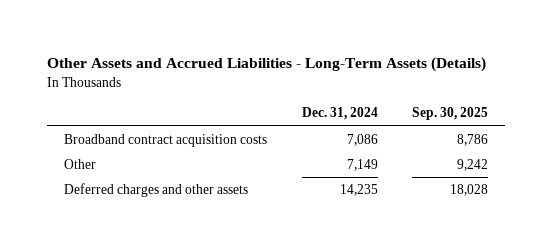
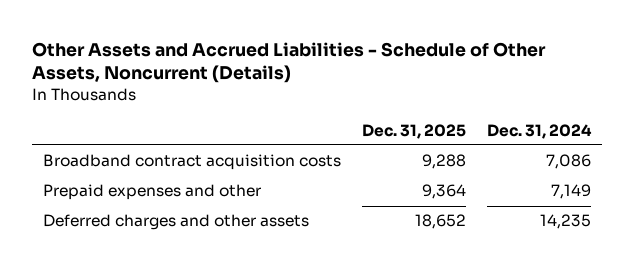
- Other Assets and Accrued Liabilities - Long-Term Assets (Details)
+ Other Assets and Accrued Liabilities - Schedule of Other Assets, Noncurrent (Details)
- | Dec. 31, 2024 | Sep. 30, 2025
+ | Dec. 31, 2025 | Dec. 31, 2024
- Other | 7,149 | 9,242
+ Prepaid expenses and other | 9,364 | 7,149

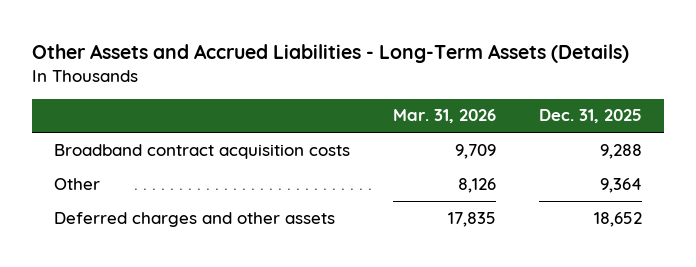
- Other Assets and Accrued Liabilities - Schedule of Other Assets, Noncurrent (Details)
+ Other Assets and Accrued Liabilities - Long-Term Assets (Details)
- | Dec. 31, 2025 | Dec. 31, 2024
+ | Mar. 31, 2026 | Dec. 31, 2025
- Prepaid expenses and other | 9,364 | 7,149
+ Other | 8,126 | 9,364

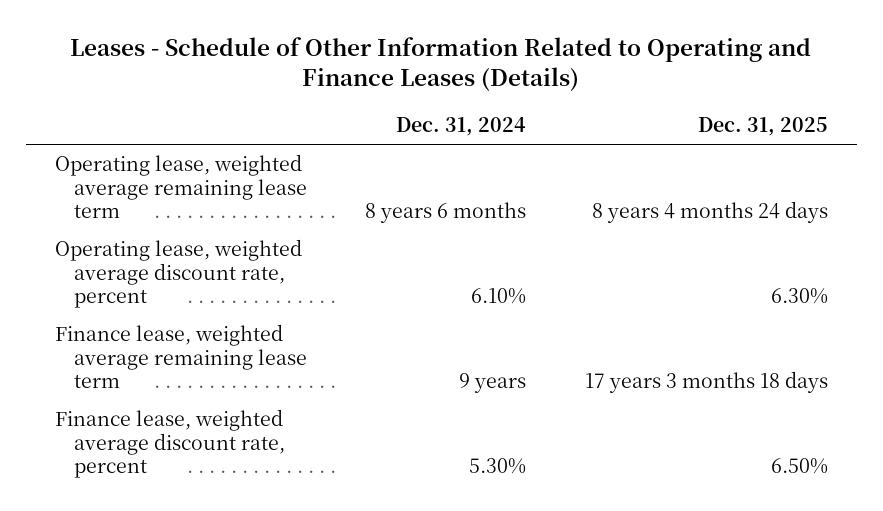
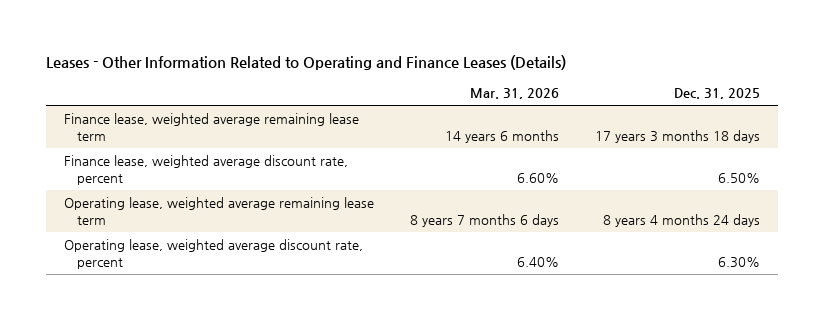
- Leases - Schedule of Other Information Related to Operating and Finance Leases (Details)
+ Leases - Other Information Related to Operating and Finance Leases (Details)
- | Dec. 31, 2024 | Dec. 31, 2025
+ | Mar. 31, 2026 | Dec. 31, 2025
moved down: Operating lease, weighted average remaining lease term | 8 years 7 months 6 days | 8 years 4 months 24 days
moved down: Operating lease, weighted average discount rate, percent | 6.40% | 6.30%

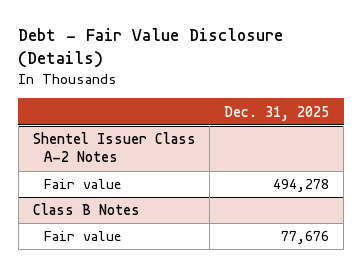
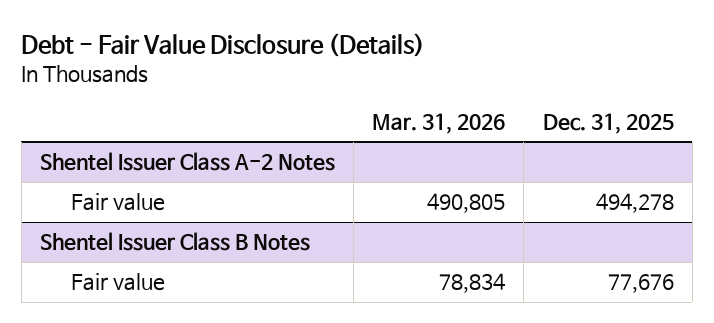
- | Dec. 31, 2025
+ | Mar. 31, 2026 | Dec. 31, 2025
- Class B Notes
+ Shentel Issuer Class B Notes

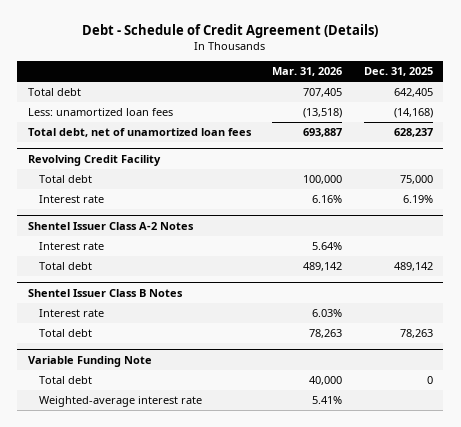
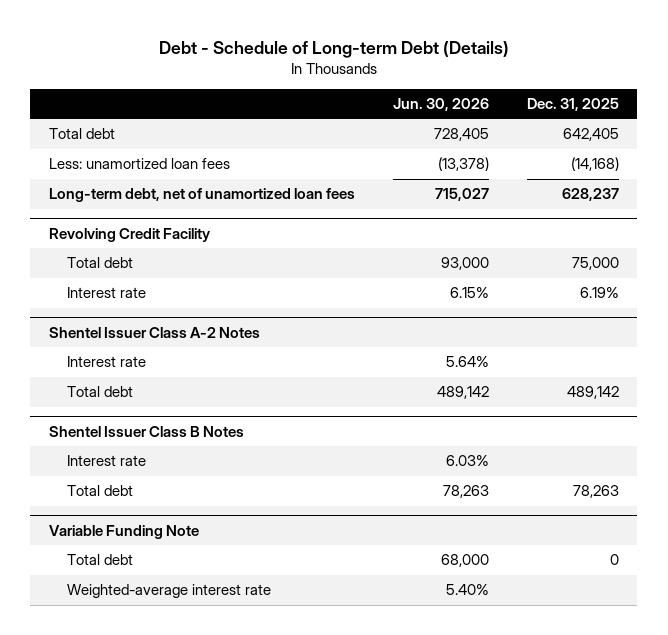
- Debt - Schedule of Credit Agreement (Details)
+ Debt - Schedule of Long-term Debt (Details)
- | Mar. 31, 2026 | Dec. 31, 2025
+ | Jun. 30, 2026 | Dec. 31, 2025
- Total debt, net of unamortized loan fees | 693,887 | 628,237
+ Long-term debt, net of unamortized loan fees | 715,027 | 628,237

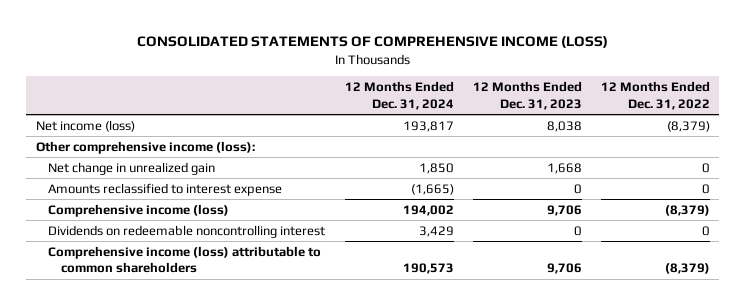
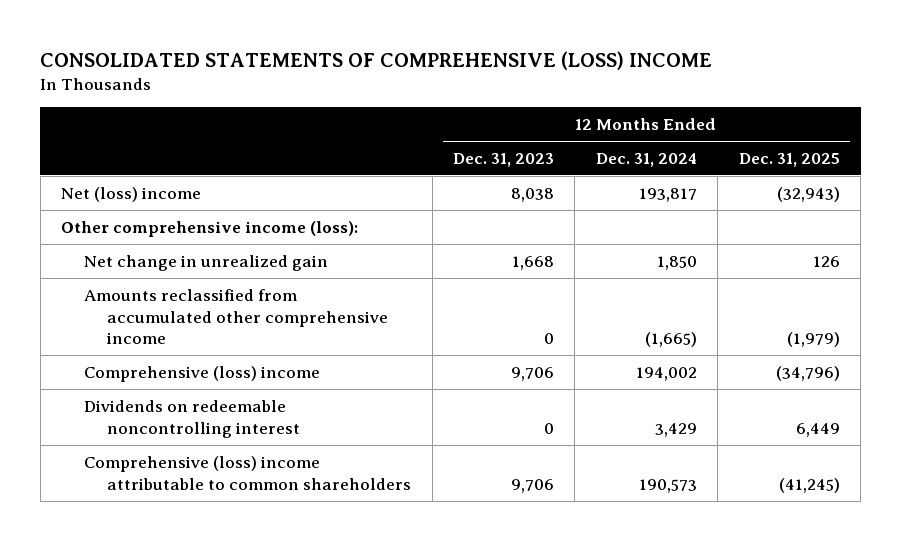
- CONSOLIDATED STATEMENTS OF COMPREHENSIVE INCOME (LOSS)
+ CONSOLIDATED STATEMENTS OF COMPREHENSIVE (LOSS) INCOME
- | 12 Months Ended Dec. 31, 2024 | 12 Months Ended Dec. 31, 2023 | 12 Months Ended Dec. 31, 2022
+ | 12 Months Ended Dec. 31, 2023 | 12 Months Ended Dec. 31, 2024 | 12 Months Ended Dec. 31, 2025
- Net income (loss) | 193,817 | 8,038 | (8,379)
+ Net (loss) income | 8,038 | 193,817 | (32,943)
- Amounts reclassified to interest expense | (1,665) | 0 | 0
- Comprehensive income (loss) | 194,002 | 9,706 | (8,379)
+ Amounts reclassified from accumulated other comprehensive income | 0 | (1,665) | (1,979)
+ Comprehensive (loss) income | 9,706 | 194,002 | (34,796)
- Comprehensive income (loss) attributable to common shareholders | 190,573 | 9,706 | (8,379)
+ Comprehensive (loss) income attributable to common shareholders | 9,706 | 190,573 | (41,245)

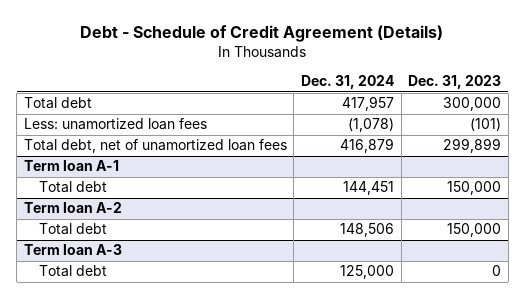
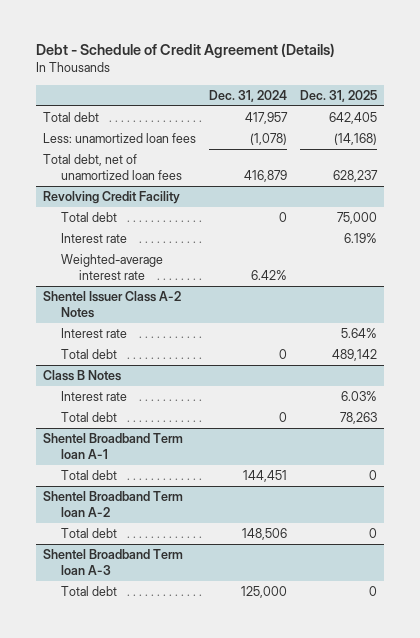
- | Dec. 31, 2024 | Dec. 31, 2023
+ | Dec. 31, 2024 | Dec. 31, 2025
- Term loan A-1
+ Revolving Credit Facility
+ Total debt | 0 | 75,000
+ Interest rate | | 6.19%
+ Weighted-average interest rate | 6.42% |
+ Shentel Issuer Class A-2 Notes
+ Interest rate | | 5.64%
+ Total debt | 0 | 489,142
+ Class B Notes
+ Interest rate | | 6.03%
+ Total debt | 0 | 78,263
+ Shentel Broadband Term loan A-1
- Term loan A-2
+ Shentel Broadband Term loan A-2
- Term loan A-3
+ Shentel Broadband Term loan A-3

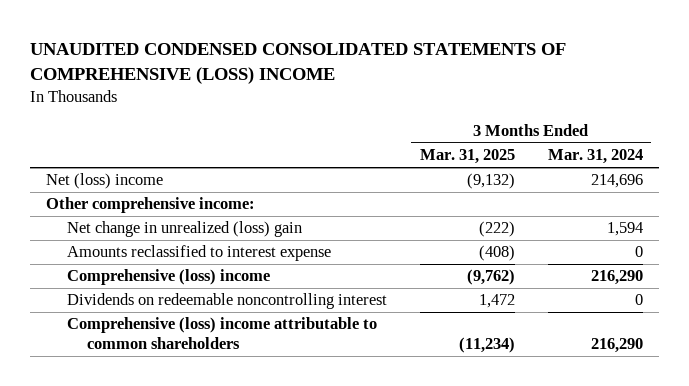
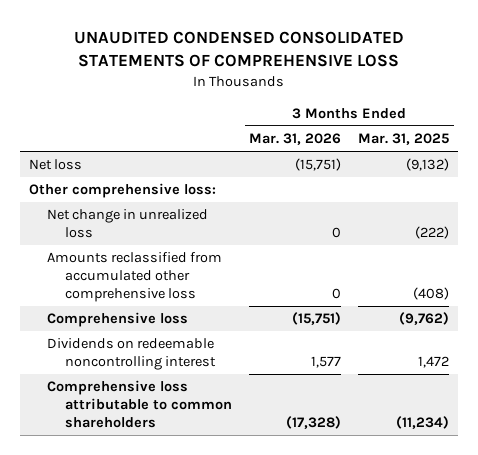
- UNAUDITED CONDENSED CONSOLIDATED STATEMENTS OF COMPREHENSIVE (LOSS) INCOME
+ UNAUDITED CONDENSED CONSOLIDATED STATEMENTS OF COMPREHENSIVE LOSS
- | 3 Months Ended Mar. 31, 2025 | 3 Months Ended Mar. 31, 2024
+ | 3 Months Ended Mar. 31, 2026 | 3 Months Ended Mar. 31, 2025
- Net (loss) income | (9,132) | 214,696
- Other comprehensive income:
- Net change in unrealized (loss) gain | (222) | 1,594
- Amounts reclassified to interest expense | (408) | 0
- Comprehensive (loss) income | (9,762) | 216,290
+ Net loss | (15,751) | (9,132)
+ Other comprehensive loss:
+ Net change in unrealized loss | 0 | (222)
+ Amounts reclassified from accumulated other comprehensive loss | 0 | (408)
+ Comprehensive loss | (15,751) | (9,762)
- Comprehensive (loss) income attributable to common shareholders | (11,234) | 216,290
+ Comprehensive loss attributable to common shareholders | (17,328) | (11,234)

